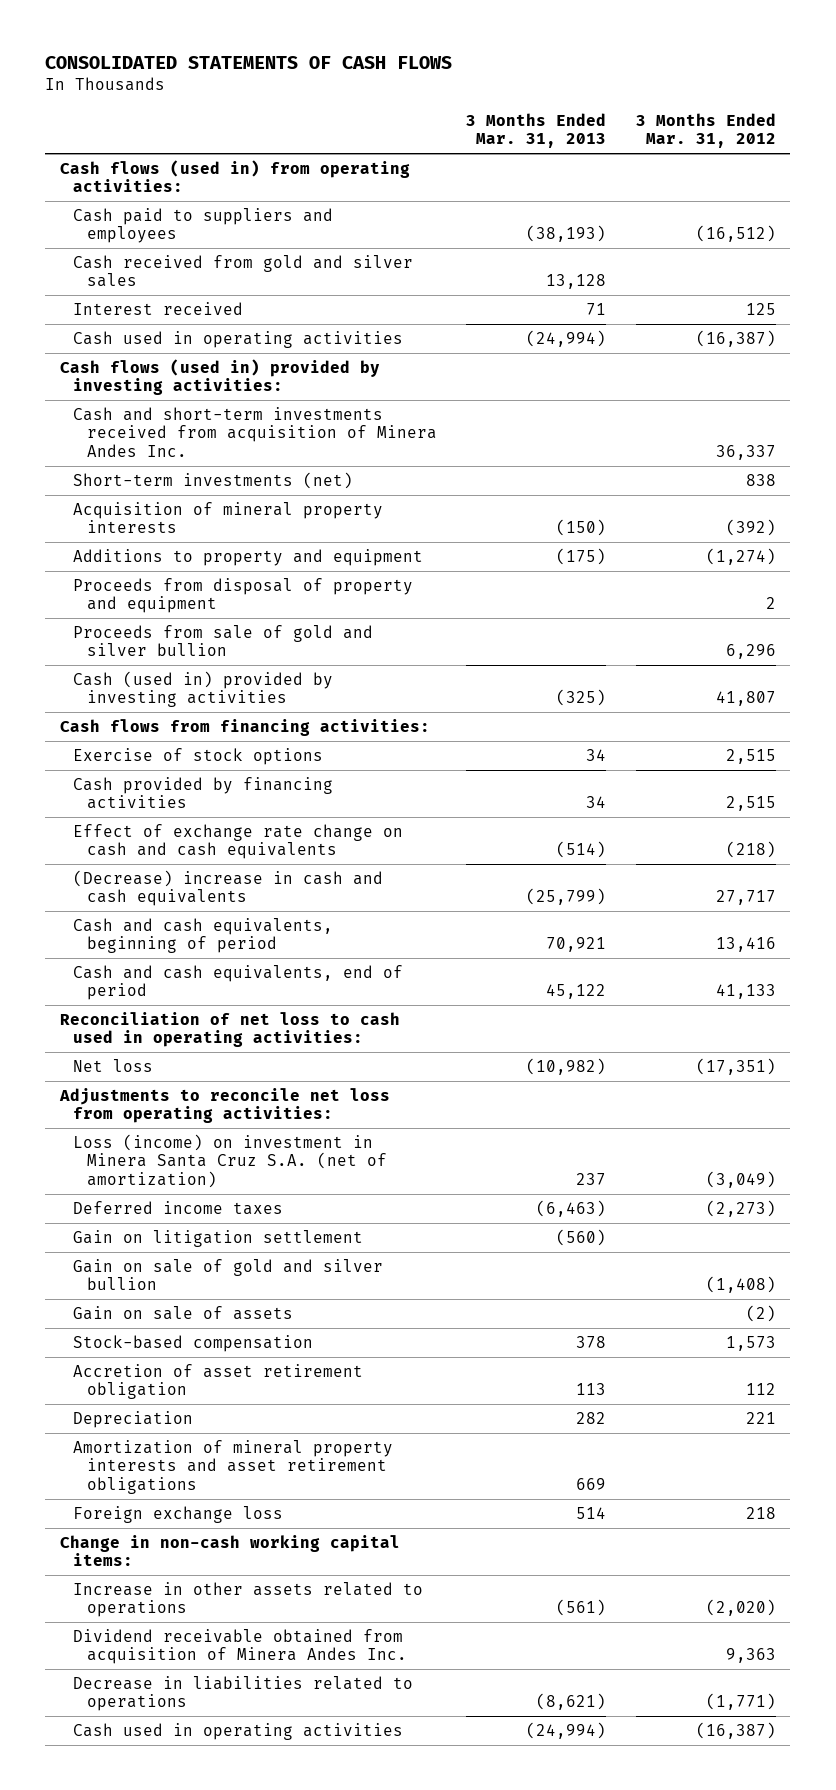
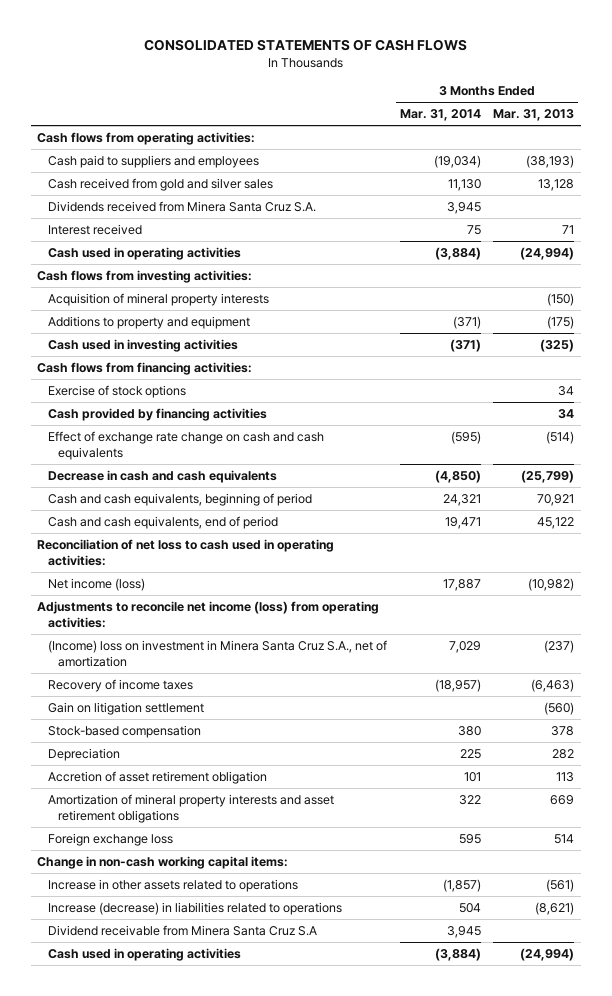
- | 3 Months Ended Mar. 31, 2013 | 3 Months Ended Mar. 31, 2012
+ | 3 Months Ended Mar. 31, 2014 | 3 Months Ended Mar. 31, 2013
- Cash flows (used in) from operating activities:
+ Cash flows from operating activities:
+ Dividends received from Minera Santa Cruz S.A. | 3,945 |
- Cash flows (used in) provided by investing activities:
- Cash and short-term investments received from acquisition of Minera Andes Inc. | | 36,337
- Short-term investments (net) | | 838
+ Cash flows from investing activities:
- Proceeds from disposal of property and equipment | | 2
- Proceeds from sale of gold and silver bullion | | 6,296
- Cash (used in) provided by investing activities | (325) | 41,807
+ Cash used in investing activities | (371) | (325)
- (Decrease) increase in cash and cash equivalents | (25,799) | 27,717
+ Decrease in cash and cash equivalents | (4,850) | (25,799)
- Net loss | (10,982) | (17,351)
- Adjustments to reconcile net loss from operating activities:
- Loss (income) on investment in Minera Santa Cruz S.A. (net of amortization) | 237 | (3,049)
- Deferred income taxes | (6,463) | (2,273)
+ Net income (loss) | 17,887 | (10,982)
+ Adjustments to reconcile net income (loss) from operating activities:
+ (Income) loss on investment in Minera Santa Cruz S.A., net of amortization | 7,029 | (237)
+ Recovery of income taxes | (18,957) | (6,463)
- Gain on sale of gold and silver bullion | | (1,408)
- Gain on sale of assets | | (2)
moved down: Accretion of asset retirement obligation | 101 | 113
- Dividend receivable obtained from acquisition of Minera Andes Inc. | | 9,363
- Decrease in liabilities related to operations | (8,621) | (1,771)
+ Increase (decrease) in liabilities related to operations | 504 | (8,621)
+ Dividend receivable from Minera Santa Cruz S.A | 3,945 |

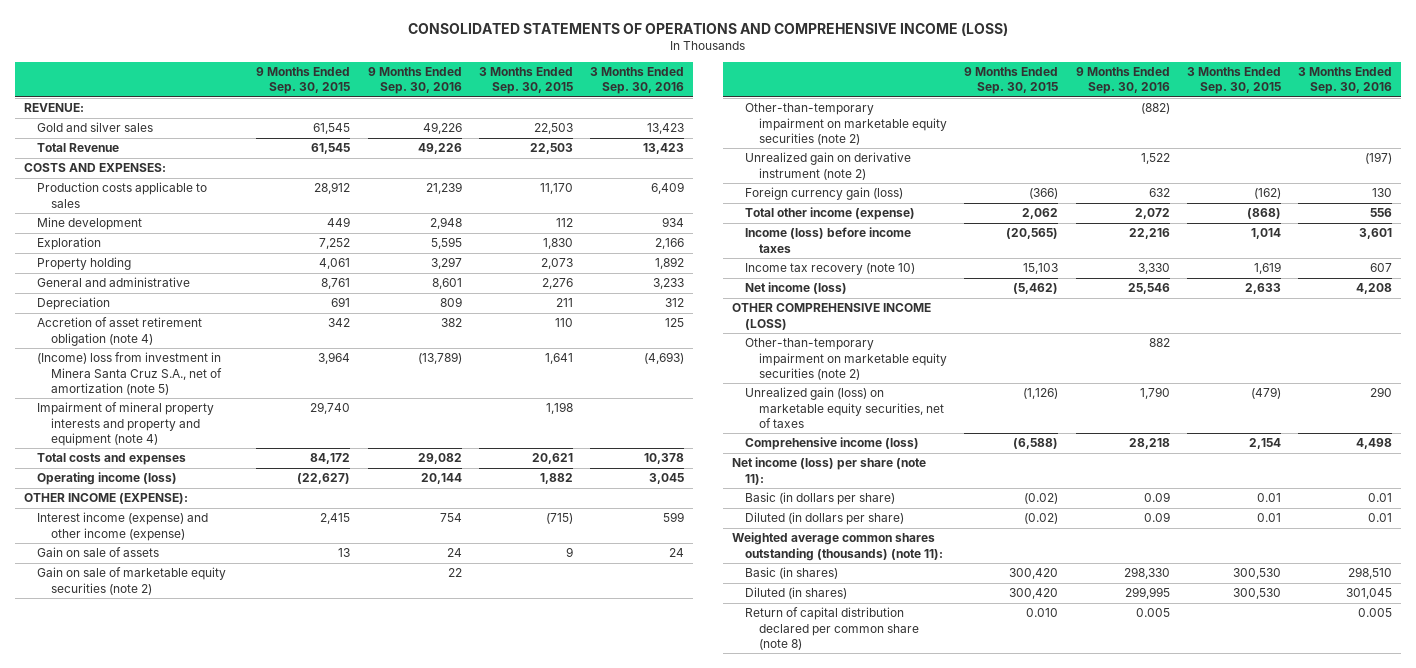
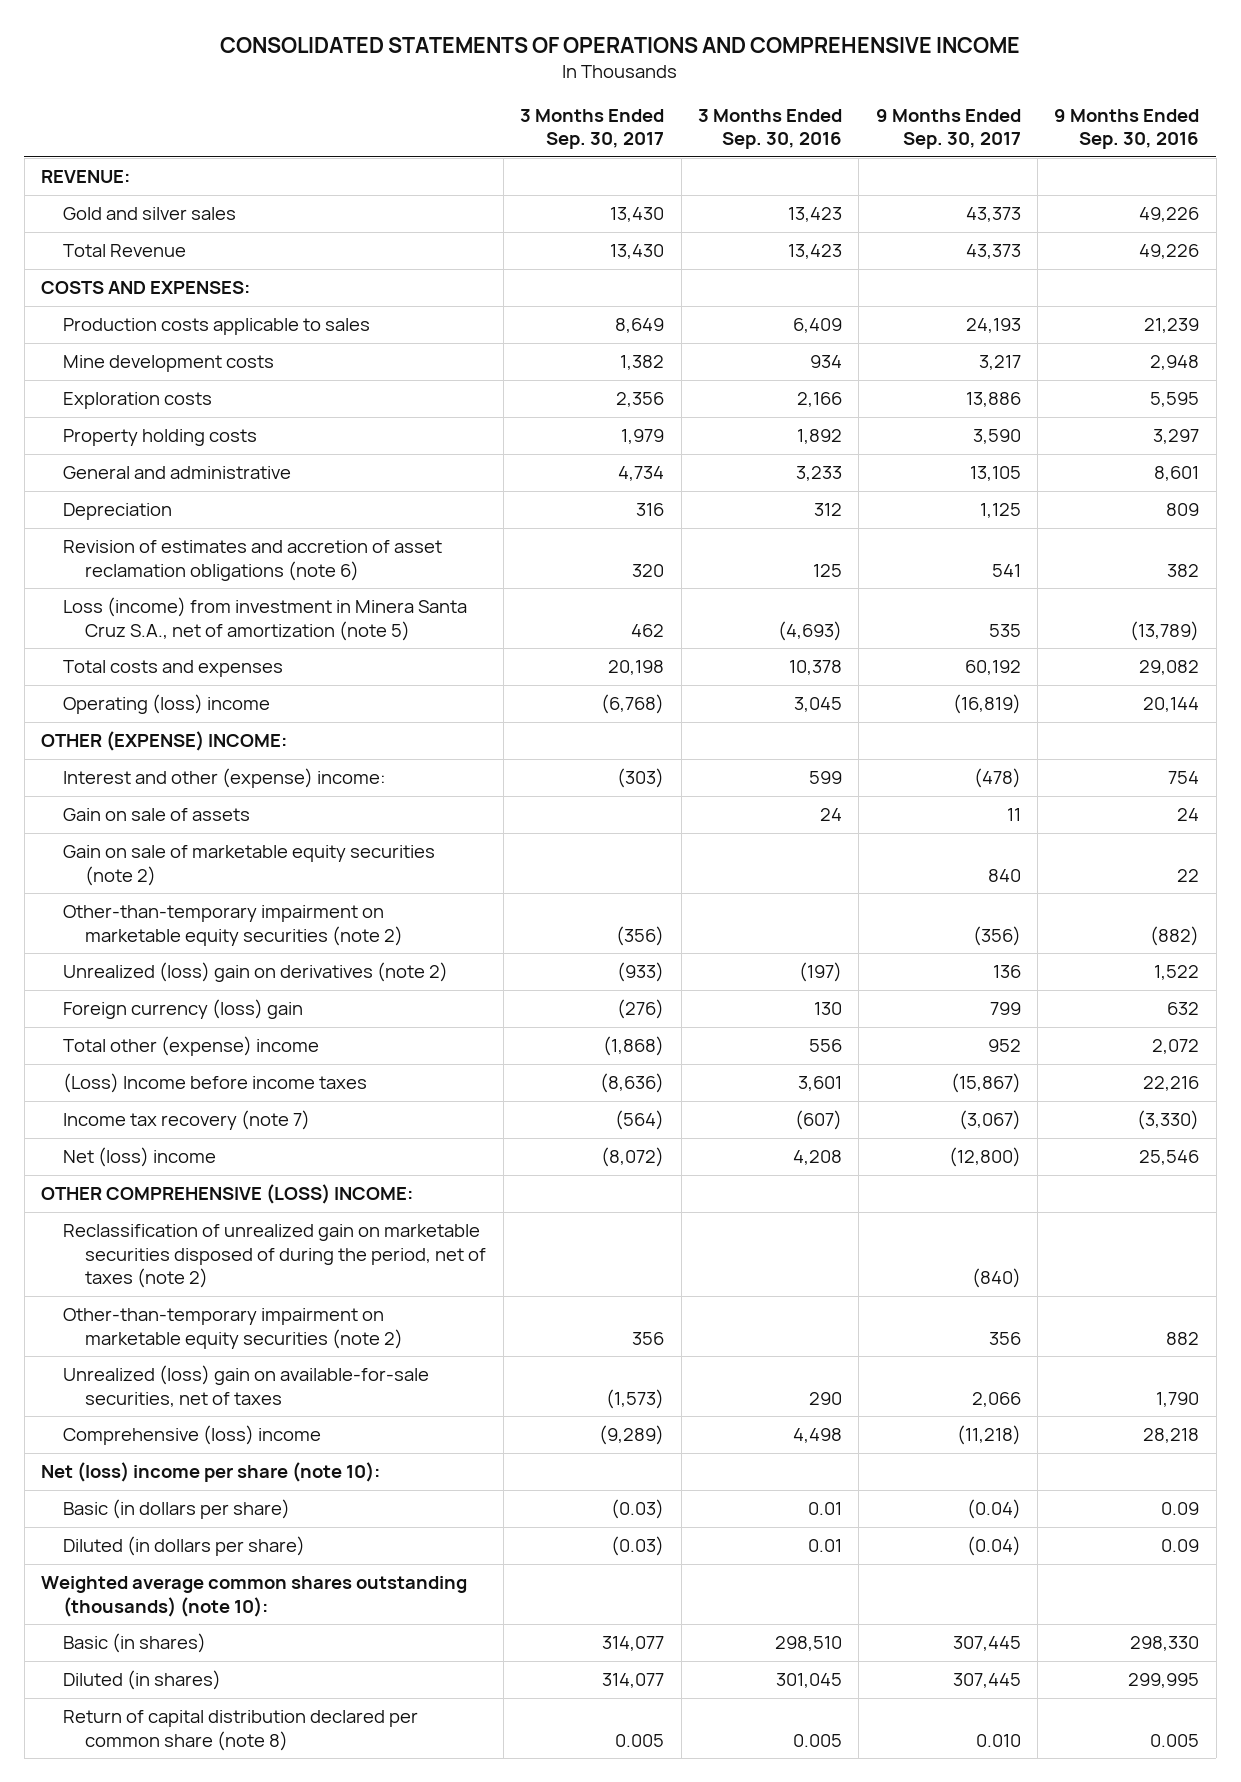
- CONSOLIDATED STATEMENTS OF OPERATIONS AND COMPREHENSIVE INCOME (LOSS)
+ CONSOLIDATED STATEMENTS OF OPERATIONS AND COMPREHENSIVE INCOME
- | 9 Months Ended Sep. 30, 2015 | 9 Months Ended Sep. 30, 2016 | 3 Months Ended Sep. 30, 2015 | 3 Months Ended Sep. 30, 2016
+ | 3 Months Ended Sep. 30, 2017 | 3 Months Ended Sep. 30, 2016 | 9 Months Ended Sep. 30, 2017 | 9 Months Ended Sep. 30, 2016
- Mine development | 449 | 2,948 | 112 | 934
- Exploration | 7,252 | 5,595 | 1,830 | 2,166
- Property holding | 4,061 | 3,297 | 2,073 | 1,892
+ Mine development costs | 1,382 | 934 | 3,217 | 2,948
+ Exploration costs | 2,356 | 2,166 | 13,886 | 5,595
+ Property holding costs | 1,979 | 1,892 | 3,590 | 3,297
- Accretion of asset retirement obligation (note 4) | 342 | 382 | 110 | 125
- (Income) loss from investment in Minera Santa Cruz S.A., net of amortization (note 5) | 3,964 | (13,789) | 1,641 | (4,693)
- Impairment of mineral property interests and property and equipment (note 4) | 29,740 | | 1,198 |
+ Revision of estimates and accretion of asset reclamation obligations (note 6) | 320 | 125 | 541 | 382
+ Loss (income) from investment in Minera Santa Cruz S.A., net of amortization (note 5) | 462 | (4,693) | 535 | (13,789)
- Operating income (loss) | (22,627) | 20,144 | 1,882 | 3,045
- OTHER INCOME (EXPENSE):
- Interest income (expense) and other income (expense) | 2,415 | 754 | (715) | 599
+ Operating (loss) income | (6,768) | 3,045 | (16,819) | 20,144
+ OTHER (EXPENSE) INCOME:
+ Interest and other (expense) income: | (303) | 599 | (478) | 754
- Unrealized gain on derivative instrument (note 2) | | 1,522 | | (197)
- Foreign currency gain (loss) | (366) | 632 | (162) | 130
- Total other income (expense) | 2,062 | 2,072 | (868) | 556
- Income (loss) before income taxes | (20,565) | 22,216 | 1,014 | 3,601
- Income tax recovery (note 10) | 15,103 | 3,330 | 1,619 | 607
- Net income (loss) | (5,462) | 25,546 | 2,633 | 4,208
- OTHER COMPREHENSIVE INCOME (LOSS)
+ Unrealized (loss) gain on derivatives (note 2) | (933) | (197) | 136 | 1,522
+ Foreign currency (loss) gain | (276) | 130 | 799 | 632
+ Total other (expense) income | (1,868) | 556 | 952 | 2,072
+ (Loss) Income before income taxes | (8,636) | 3,601 | (15,867) | 22,216
+ Income tax recovery (note 7) | (564) | (607) | (3,067) | (3,330)
+ Net (loss) income | (8,072) | 4,208 | (12,800) | 25,546
+ OTHER COMPREHENSIVE (LOSS) INCOME:
+ Reclassification of unrealized gain on marketable securities disposed of during the period, net of taxes (note 2) | | | (840) |
- Unrealized gain (loss) on marketable equity securities, net of taxes | (1,126) | 1,790 | (479) | 290
- Comprehensive income (loss) | (6,588) | 28,218 | 2,154 | 4,498
- Net income (loss) per share (note 11):
+ Unrealized (loss) gain on available-for-sale securities, net of taxes | (1,573) | 290 | 2,066 | 1,790
+ Comprehensive (loss) income | (9,289) | 4,498 | (11,218) | 28,218
+ Net (loss) income per share (note 10):
- Weighted average common shares outstanding (thousands) (note 11):
+ Weighted average common shares outstanding (thousands) (note 10):

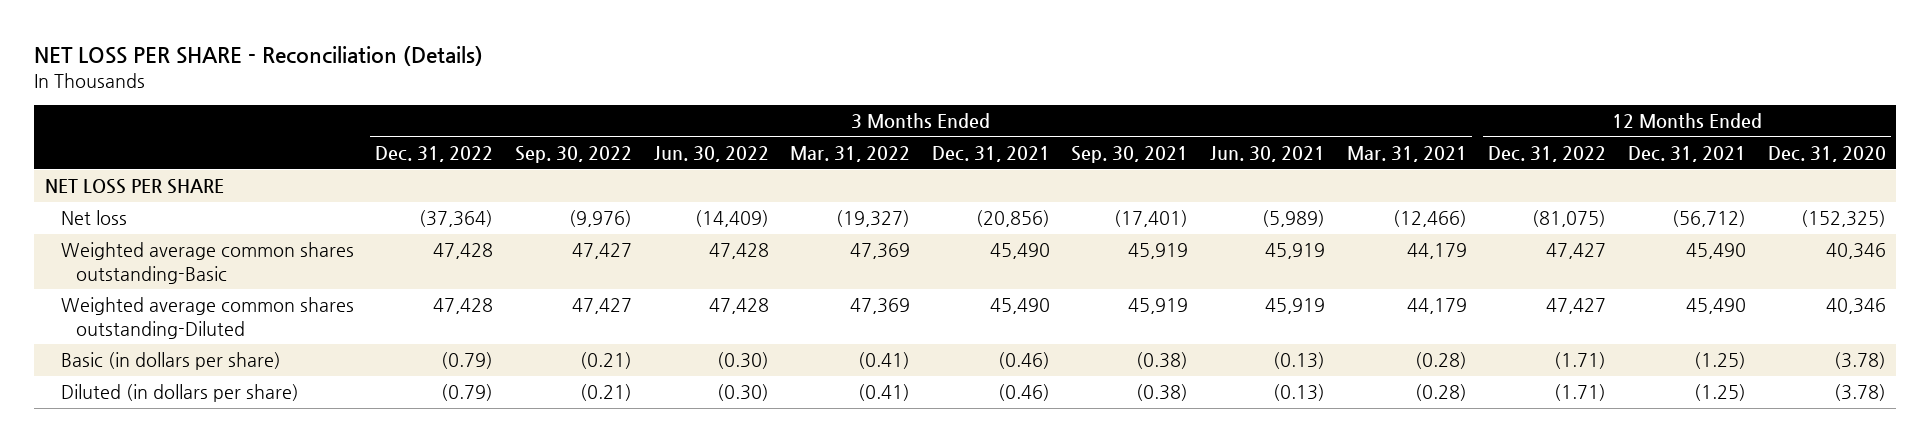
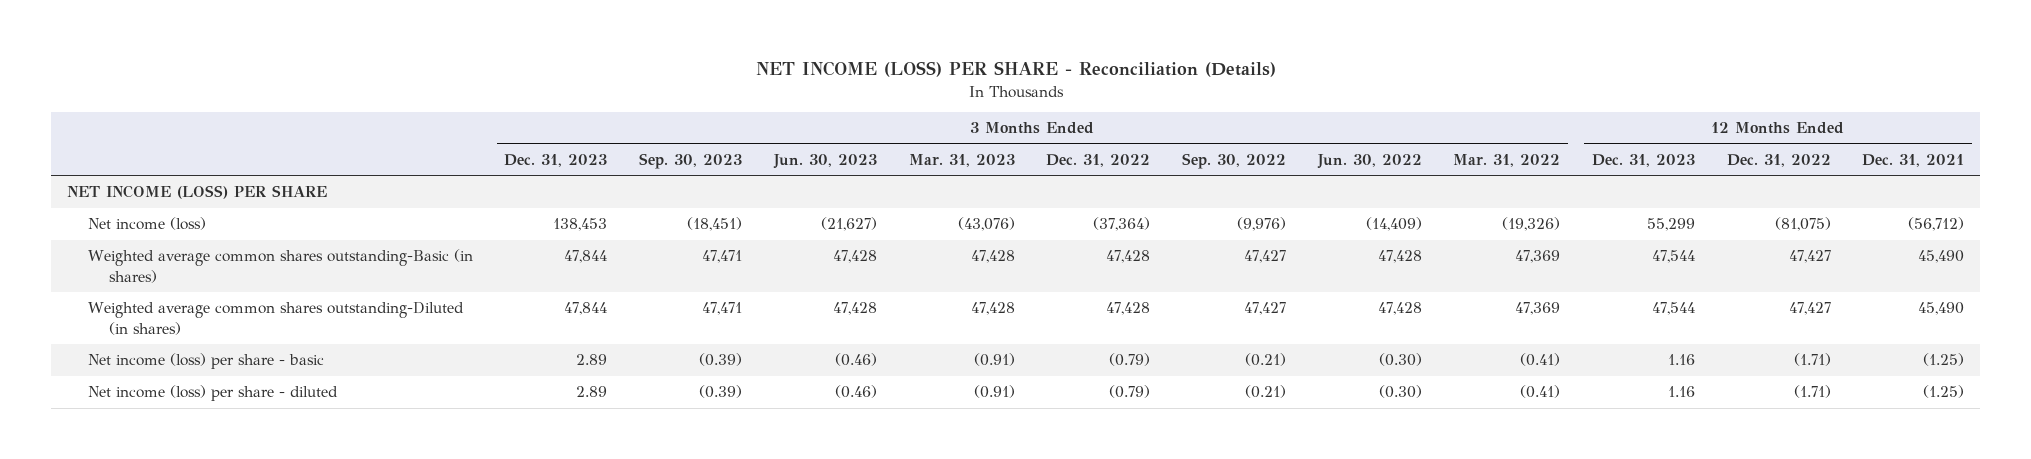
- NET LOSS PER SHARE - Reconciliation (Details)
+ NET INCOME (LOSS) PER SHARE - Reconciliation (Details)
- | 3 Months Ended Dec. 31, 2022 | 3 Months Ended Sep. 30, 2022 | 3 Months Ended Jun. 30, 2022 | 3 Months Ended Mar. 31, 2022 | 3 Months Ended Dec. 31, 2021 | 3 Months Ended Sep. 30, 2021 | 3 Months Ended Jun. 30, 2021 | 3 Months Ended Mar. 31, 2021 | 12 Months Ended Dec. 31, 2022 | 12 Months Ended Dec. 31, 2021 | 12 Months Ended Dec. 31, 2020
+ | 3 Months Ended Dec. 31, 2023 | 3 Months Ended Sep. 30, 2023 | 3 Months Ended Jun. 30, 2023 | 3 Months Ended Mar. 31, 2023 | 3 Months Ended Dec. 31, 2022 | 3 Months Ended Sep. 30, 2022 | 3 Months Ended Jun. 30, 2022 | 3 Months Ended Mar. 31, 2022 | 12 Months Ended Dec. 31, 2023 | 12 Months Ended Dec. 31, 2022 | 12 Months Ended Dec. 31, 2021
- NET LOSS PER SHARE
- Net loss | (37,364) | (9,976) | (14,409) | (19,327) | (20,856) | (17,401) | (5,989) | (12,466) | (81,075) | (56,712) | (152,325)
- Weighted average common shares outstanding-Basic | 47,428 | 47,427 | 47,428 | 47,369 | 45,490 | 45,919 | 45,919 | 44,179 | 47,427 | 45,490 | 40,346
- Weighted average common shares outstanding-Diluted | 47,428 | 47,427 | 47,428 | 47,369 | 45,490 | 45,919 | 45,919 | 44,179 | 47,427 | 45,490 | 40,346
- Basic (in dollars per share) | (0.79) | (0.21) | (0.30) | (0.41) | (0.46) | (0.38) | (0.13) | (0.28) | (1.71) | (1.25) | (3.78)
- Diluted (in dollars per share) | (0.79) | (0.21) | (0.30) | (0.41) | (0.46) | (0.38) | (0.13) | (0.28) | (1.71) | (1.25) | (3.78)
+ NET INCOME (LOSS) PER SHARE
+ Net income (loss) | 138,453 | (18,451) | (21,627) | (43,076) | (37,364) | (9,976) | (14,409) | (19,326) | 55,299 | (81,075) | (56,712)
+ Weighted average common shares outstanding-Basic (in shares) | 47,844 | 47,471 | 47,428 | 47,428 | 47,428 | 47,427 | 47,428 | 47,369 | 47,544 | 47,427 | 45,490
+ Weighted average common shares outstanding-Diluted (in shares) | 47,844 | 47,471 | 47,428 | 47,428 | 47,428 | 47,427 | 47,428 | 47,369 | 47,544 | 47,427 | 45,490
+ Net income (loss) per share - basic | 2.89 | (0.39) | (0.46) | (0.91) | (0.79) | (0.21) | (0.30) | (0.41) | 1.16 | (1.71) | (1.25)
+ Net income (loss) per share - diluted | 2.89 | (0.39) | (0.46) | (0.91) | (0.79) | (0.21) | (0.30) | (0.41) | 1.16 | (1.71) | (1.25)

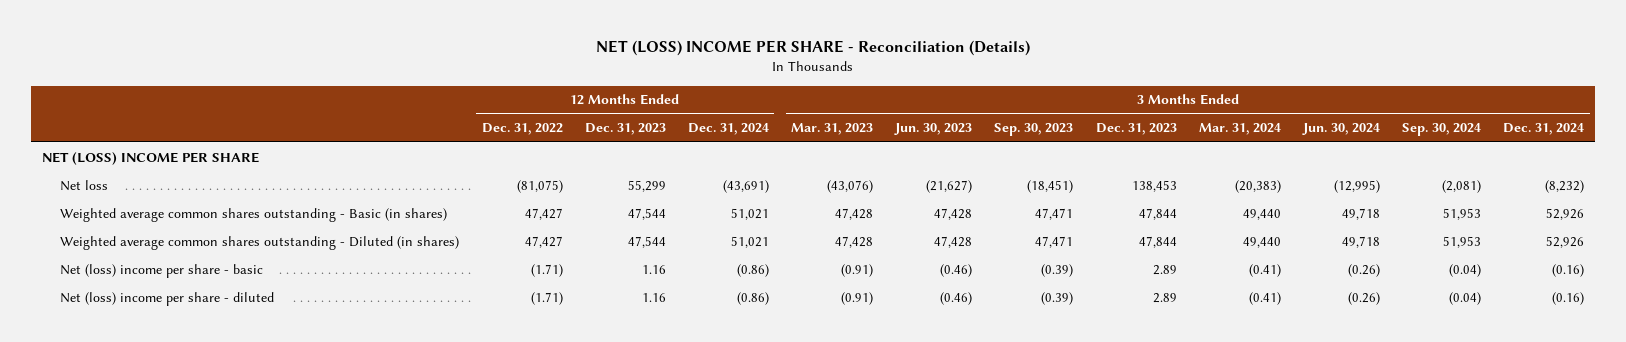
- NET INCOME (LOSS) PER SHARE - Reconciliation (Details)
+ NET (LOSS) INCOME PER SHARE - Reconciliation (Details)
- | 3 Months Ended Dec. 31, 2023 | 3 Months Ended Sep. 30, 2023 | 3 Months Ended Jun. 30, 2023 | 3 Months Ended Mar. 31, 2023 | 3 Months Ended Dec. 31, 2022 | 3 Months Ended Sep. 30, 2022 | 3 Months Ended Jun. 30, 2022 | 3 Months Ended Mar. 31, 2022 | 12 Months Ended Dec. 31, 2023 | 12 Months Ended Dec. 31, 2022 | 12 Months Ended Dec. 31, 2021
+ | 12 Months Ended Dec. 31, 2022 | 12 Months Ended Dec. 31, 2023 | 12 Months Ended Dec. 31, 2024 | 3 Months Ended Mar. 31, 2023 | 3 Months Ended Jun. 30, 2023 | 3 Months Ended Sep. 30, 2023 | 3 Months Ended Dec. 31, 2023 | 3 Months Ended Mar. 31, 2024 | 3 Months Ended Jun. 30, 2024 | 3 Months Ended Sep. 30, 2024 | 3 Months Ended Dec. 31, 2024
- NET INCOME (LOSS) PER SHARE
- Net income (loss) | 138,453 | (18,451) | (21,627) | (43,076) | (37,364) | (9,976) | (14,409) | (19,326) | 55,299 | (81,075) | (56,712)
- Weighted average common shares outstanding-Basic (in shares) | 47,844 | 47,471 | 47,428 | 47,428 | 47,428 | 47,427 | 47,428 | 47,369 | 47,544 | 47,427 | 45,490
- Weighted average common shares outstanding-Diluted (in shares) | 47,844 | 47,471 | 47,428 | 47,428 | 47,428 | 47,427 | 47,428 | 47,369 | 47,544 | 47,427 | 45,490
- Net income (loss) per share - basic | 2.89 | (0.39) | (0.46) | (0.91) | (0.79) | (0.21) | (0.30) | (0.41) | 1.16 | (1.71) | (1.25)
- Net income (loss) per share - diluted | 2.89 | (0.39) | (0.46) | (0.91) | (0.79) | (0.21) | (0.30) | (0.41) | 1.16 | (1.71) | (1.25)
+ NET (LOSS) INCOME PER SHARE
+ Net loss | (81,075) | 55,299 | (43,691) | (43,076) | (21,627) | (18,451) | 138,453 | (20,383) | (12,995) | (2,081) | (8,232)
+ Weighted average common shares outstanding - Basic (in shares) | 47,427 | 47,544 | 51,021 | 47,428 | 47,428 | 47,471 | 47,844 | 49,440 | 49,718 | 51,953 | 52,926
+ Weighted average common shares outstanding - Diluted (in shares) | 47,427 | 47,544 | 51,021 | 47,428 | 47,428 | 47,471 | 47,844 | 49,440 | 49,718 | 51,953 | 52,926
+ Net (loss) income per share - basic | (1.71) | 1.16 | (0.86) | (0.91) | (0.46) | (0.39) | 2.89 | (0.41) | (0.26) | (0.04) | (0.16)
+ Net (loss) income per share - diluted | (1.71) | 1.16 | (0.86) | (0.91) | (0.46) | (0.39) | 2.89 | (0.41) | (0.26) | (0.04) | (0.16)

